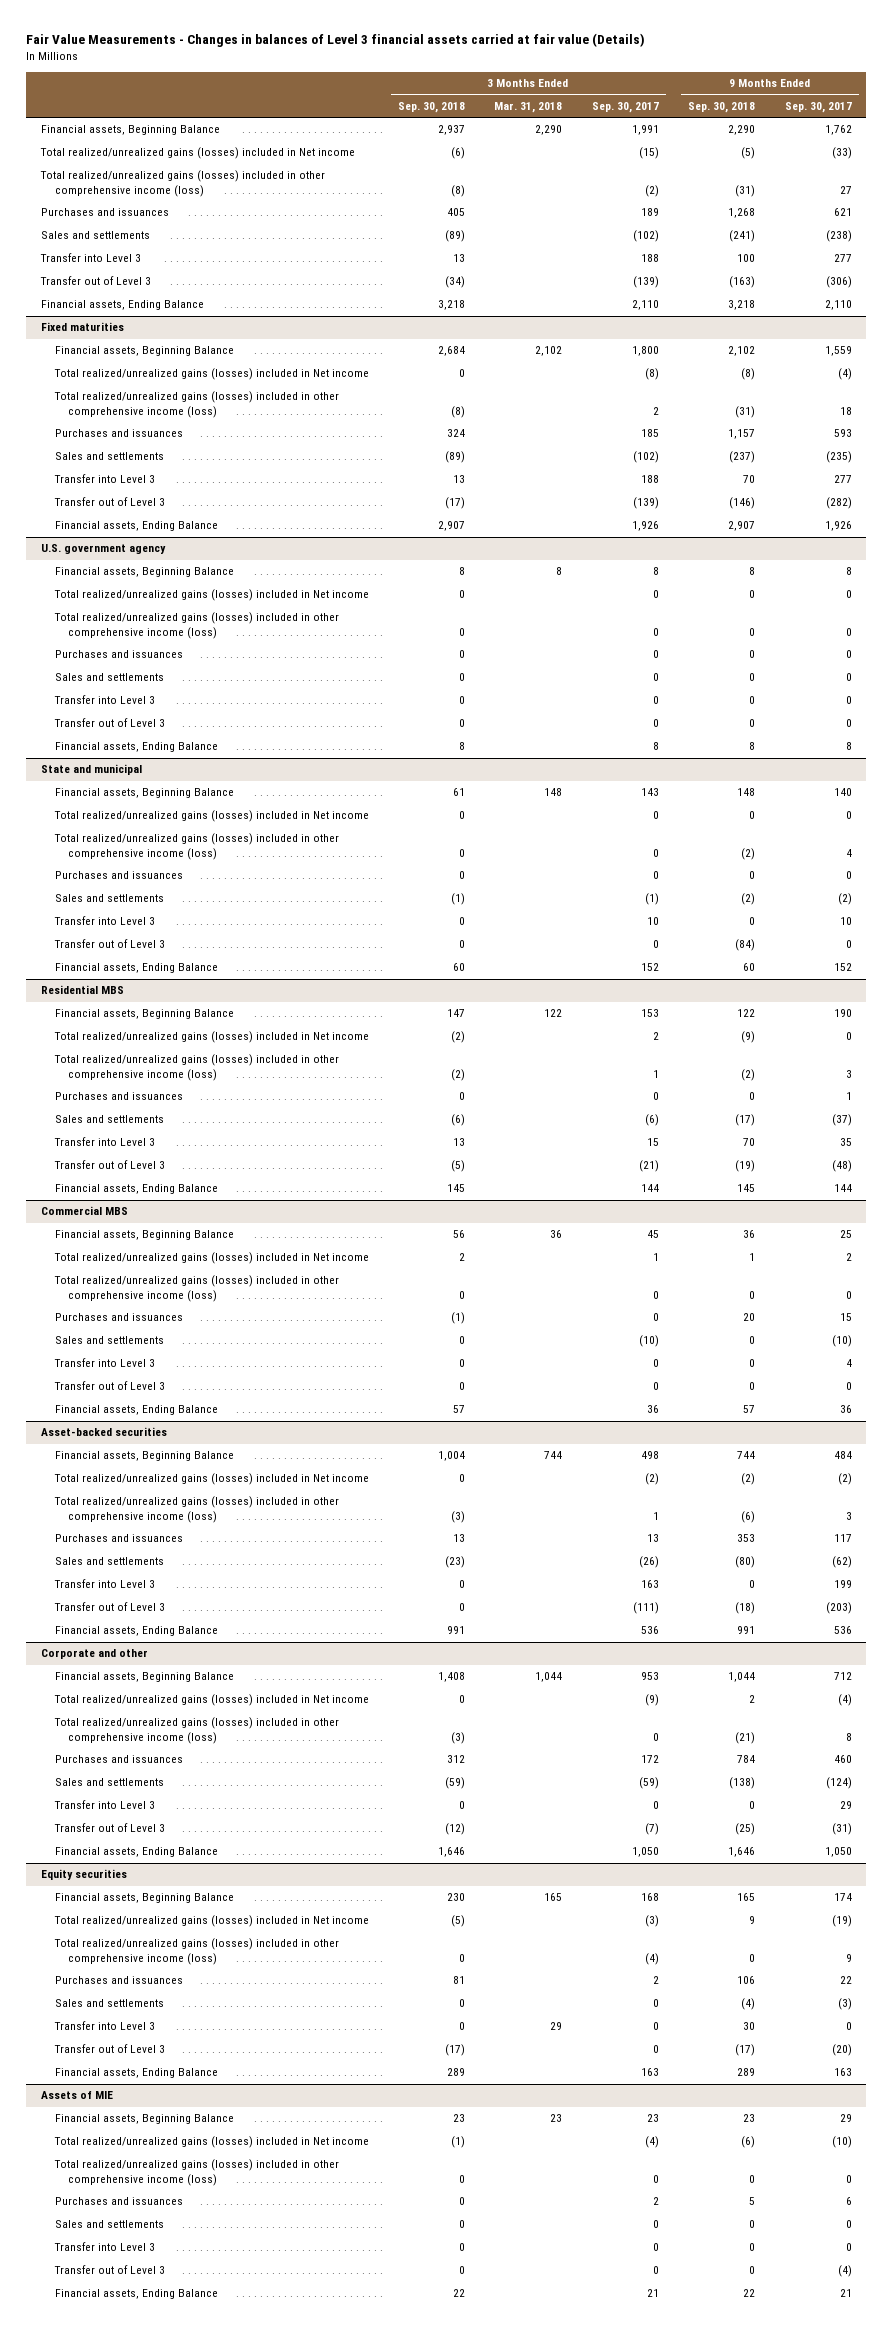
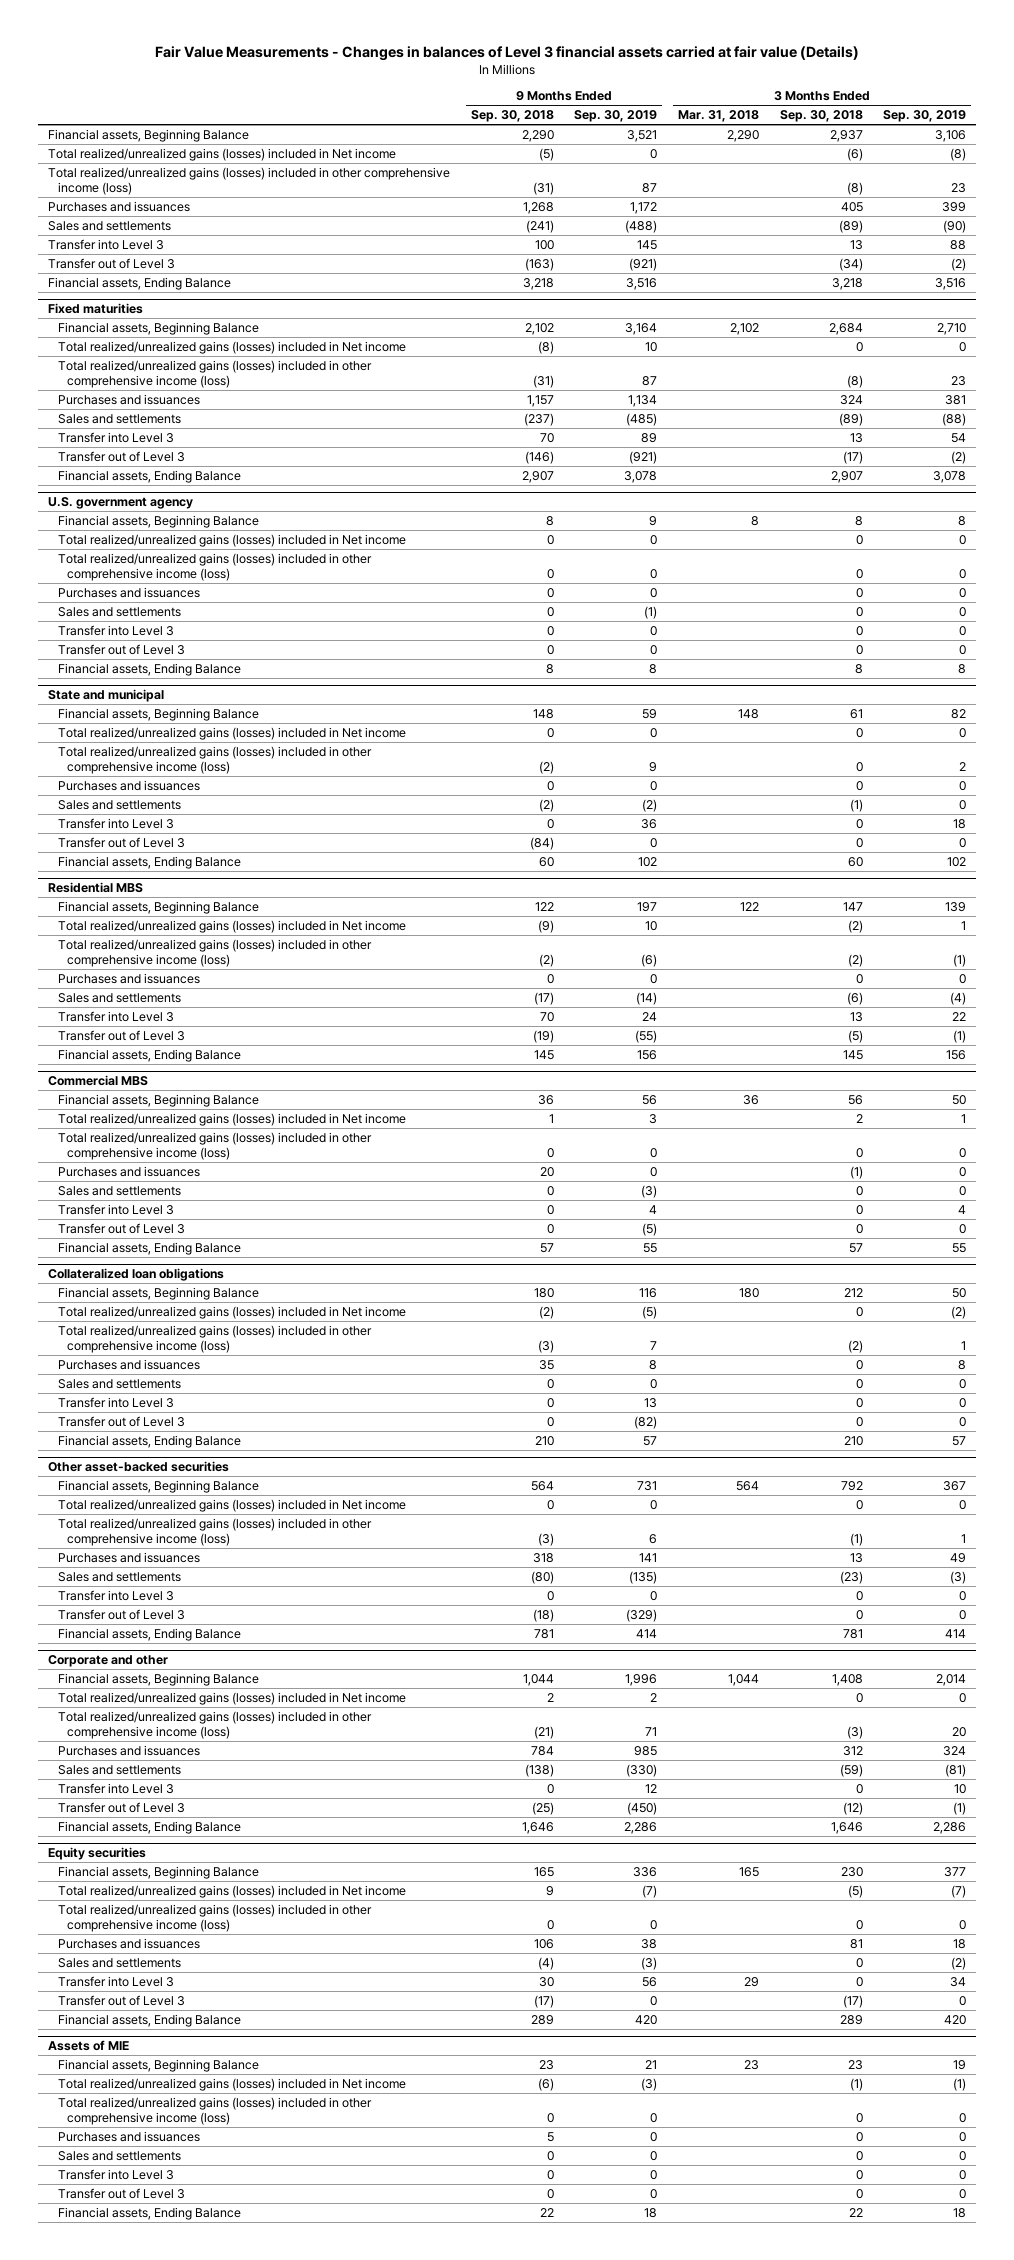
- | 3 Months Ended Sep. 30, 2018 | 3 Months Ended Mar. 31, 2018 | 3 Months Ended Sep. 30, 2017 | 9 Months Ended Sep. 30, 2018 | 9 Months Ended Sep. 30, 2017
+ | 9 Months Ended Sep. 30, 2018 | 9 Months Ended Sep. 30, 2019 | 3 Months Ended Mar. 31, 2018 | 3 Months Ended Sep. 30, 2018 | 3 Months Ended Sep. 30, 2019
- Asset-backed securities
- Financial assets, Beginning Balance | 1,004 | 744 | 498 | 744 | 484
+ Collateralized loan obligations
+ Financial assets, Beginning Balance | 180 | 116 | 180 | 212 | 50
- Total realized/unrealized gains (losses) included in other comprehensive income (loss) | (3) | | 1 | (6) | 3
- Purchases and issuances | 13 | | 13 | 353 | 117
+ Total realized/unrealized gains (losses) included in other comprehensive income (loss) | (3) | 7 | | (2) | 1
+ Purchases and issuances | 35 | 8 | | 0 | 8
+ Sales and settlements | 0 | 0 | | 0 | 0
+ Transfer into Level 3 | 0 | 13 | | 0 | 0
+ Transfer out of Level 3 | 0 | (82) | | 0 | 0
+ Financial assets, Ending Balance | 210 | 57 | | 210 | 57
+ Other asset-backed securities
+ Financial assets, Beginning Balance | 564 | 731 | 564 | 792 | 367
+ Total realized/unrealized gains (losses) included in Net income | 0 | 0 | | 0 | 0
+ Total realized/unrealized gains (losses) included in other comprehensive income (loss) | (3) | 6 | | (1) | 1
+ Purchases and issuances | 318 | 141 | | 13 | 49
- Financial assets, Ending Balance | 991 | | 536 | 991 | 536
+ Financial assets, Ending Balance | 781 | 414 | | 781 | 414

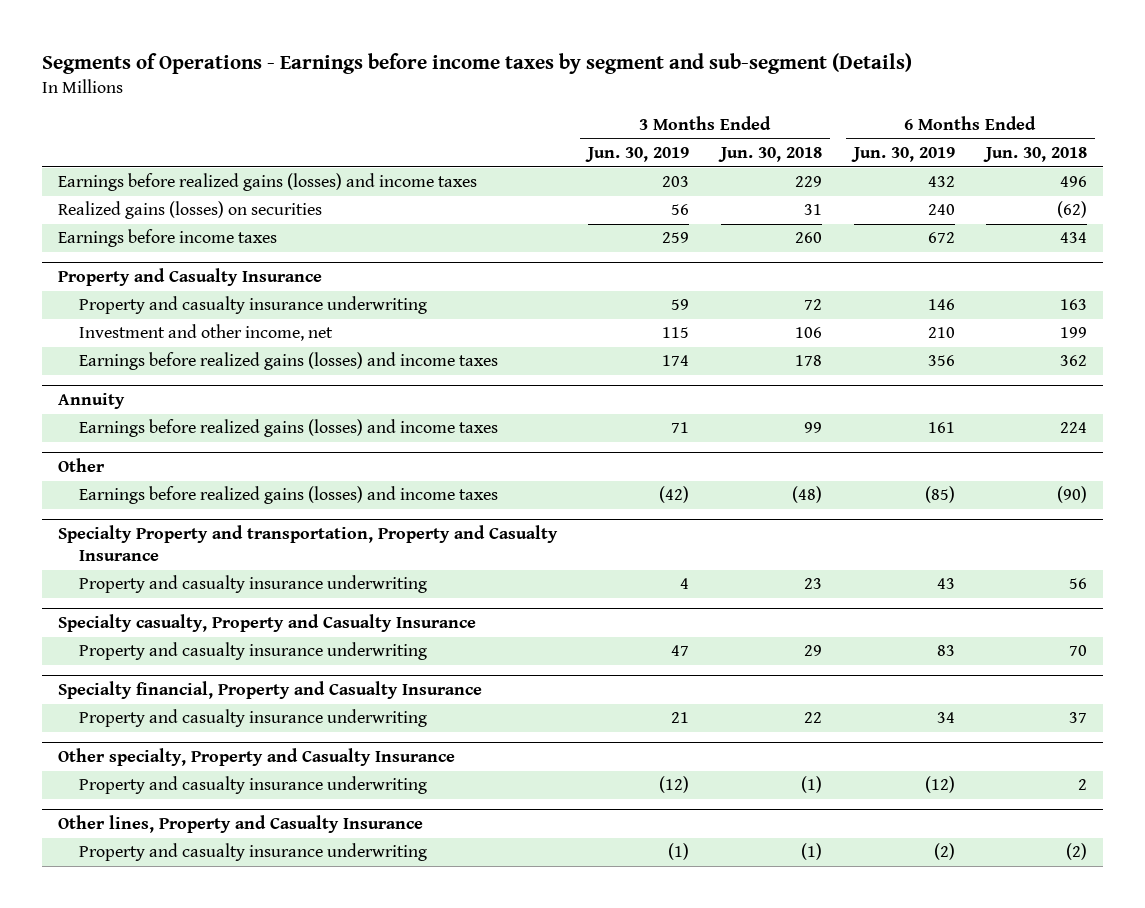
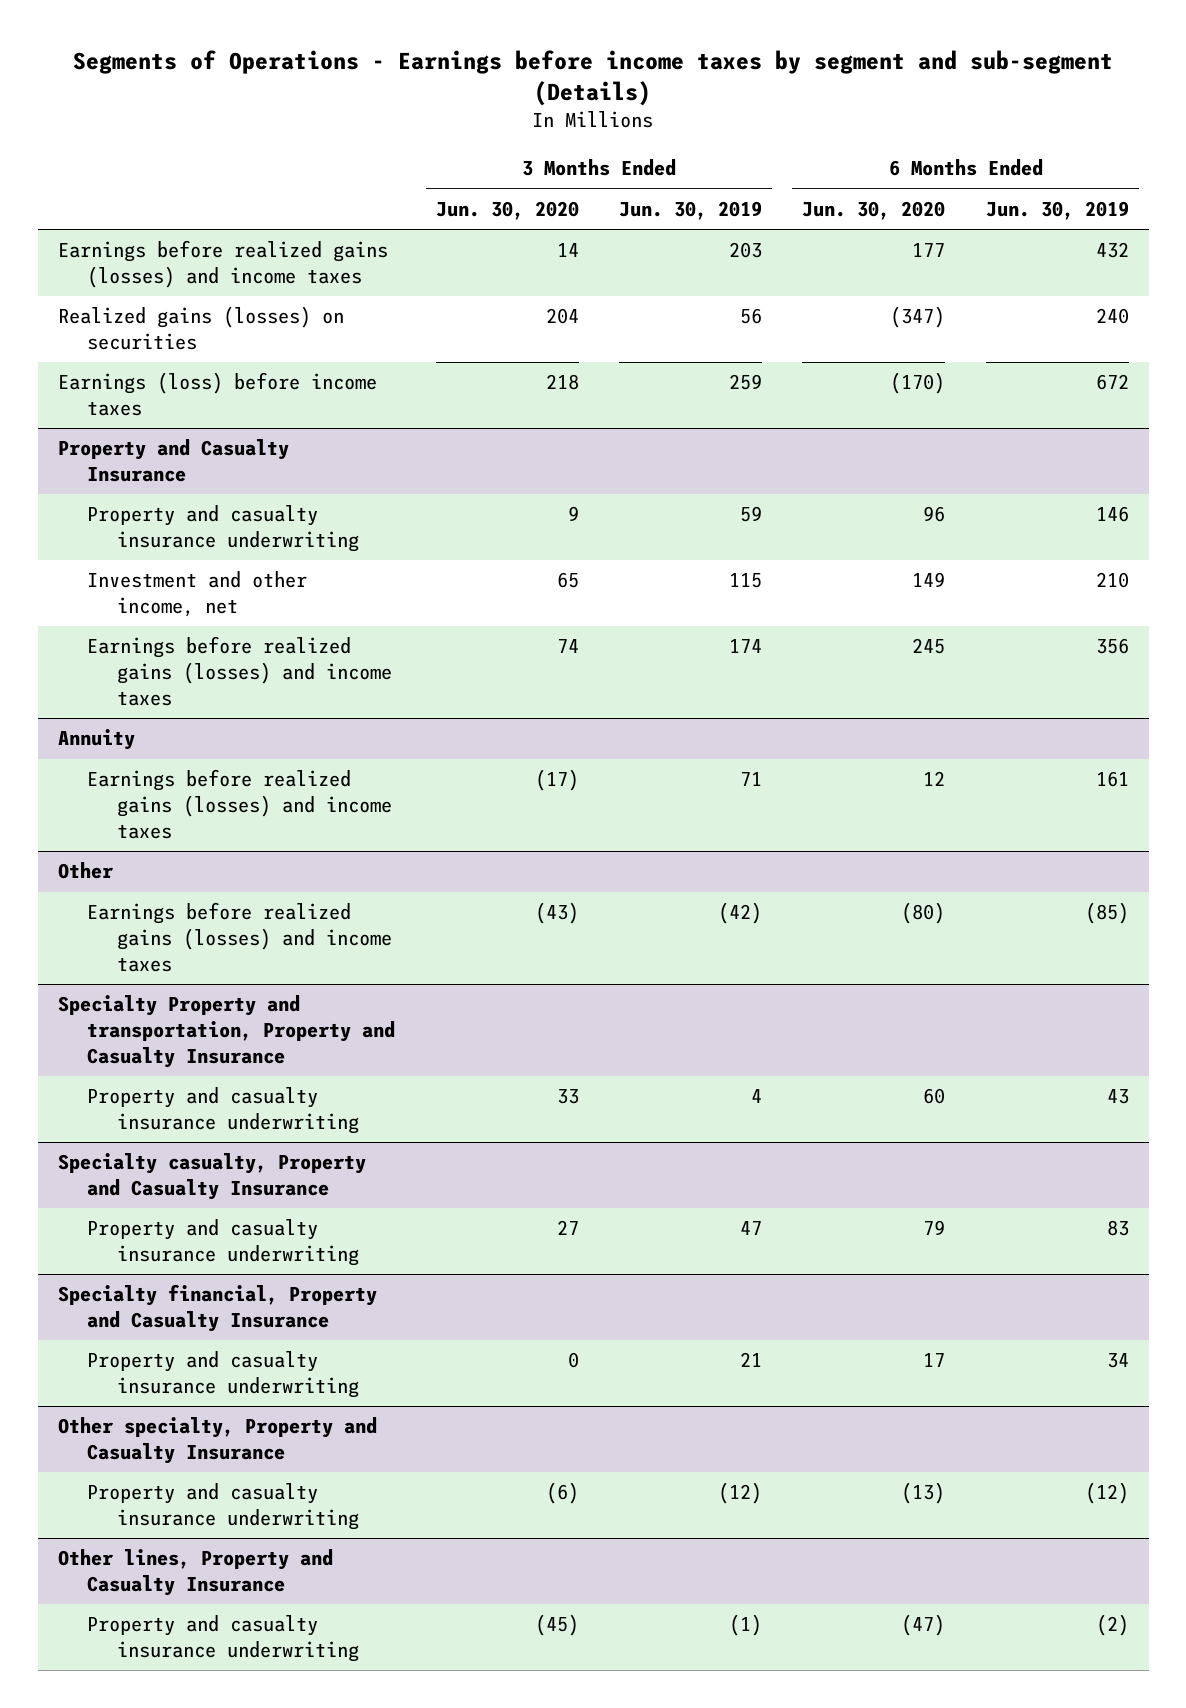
- | 3 Months Ended Jun. 30, 2019 | 3 Months Ended Jun. 30, 2018 | 6 Months Ended Jun. 30, 2019 | 6 Months Ended Jun. 30, 2018
+ | 3 Months Ended Jun. 30, 2020 | 3 Months Ended Jun. 30, 2019 | 6 Months Ended Jun. 30, 2020 | 6 Months Ended Jun. 30, 2019
- Earnings before income taxes | 259 | 260 | 672 | 434
+ Earnings (loss) before income taxes | 218 | 259 | (170) | 672

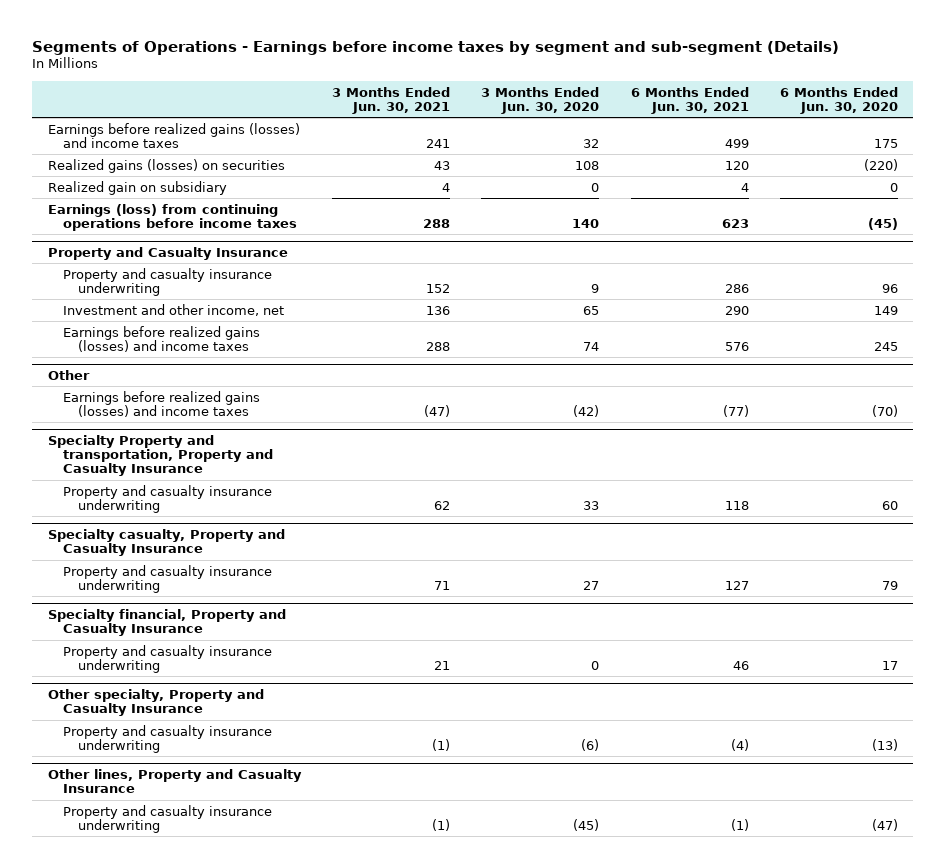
- | 3 Months Ended Jun. 30, 2020 | 3 Months Ended Jun. 30, 2019 | 6 Months Ended Jun. 30, 2020 | 6 Months Ended Jun. 30, 2019
+ | 3 Months Ended Jun. 30, 2021 | 3 Months Ended Jun. 30, 2020 | 6 Months Ended Jun. 30, 2021 | 6 Months Ended Jun. 30, 2020
- Earnings before realized gains (losses) and income taxes | 14 | 203 | 177 | 432
- Realized gains (losses) on securities | 204 | 56 | (347) | 240
- Earnings (loss) before income taxes | 218 | 259 | (170) | 672
+ Earnings before realized gains (losses) and income taxes | 241 | 32 | 499 | 175
+ Realized gains (losses) on securities | 43 | 108 | 120 | (220)
+ Realized gain on subsidiary | 4 | 0 | 4 | 0
+ Earnings (loss) from continuing operations before income taxes | 288 | 140 | 623 | (45)
- Annuity
- Earnings before realized gains (losses) and income taxes | (17) | 71 | 12 | 161
@ Other
- Earnings before realized gains (losses) and income taxes | (43) | (42) | (80) | (85)
+ Earnings before realized gains (losses) and income taxes | (47) | (42) | (77) | (70)

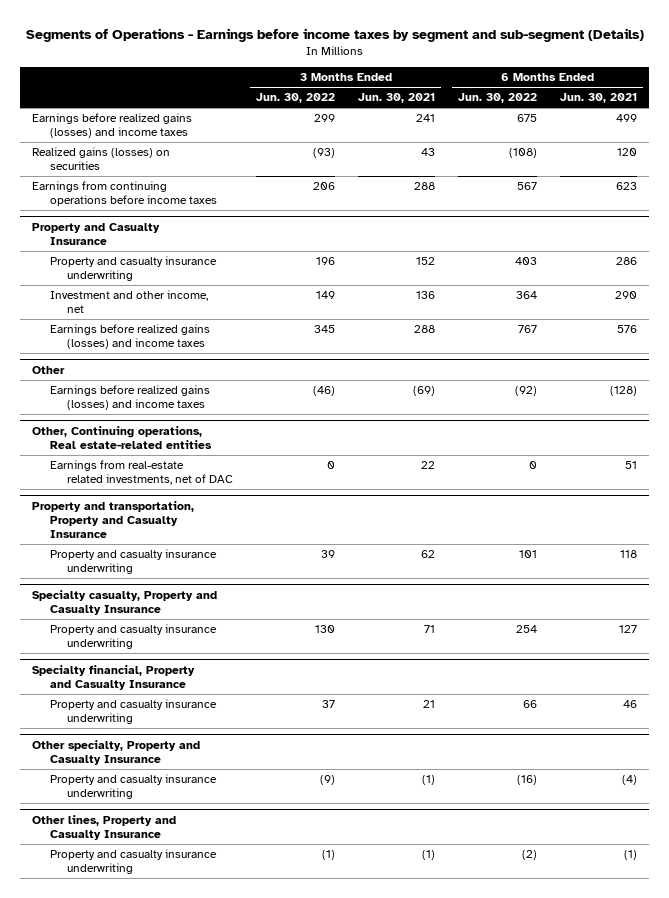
- | 3 Months Ended Jun. 30, 2021 | 3 Months Ended Jun. 30, 2020 | 6 Months Ended Jun. 30, 2021 | 6 Months Ended Jun. 30, 2020
+ | 3 Months Ended Jun. 30, 2022 | 3 Months Ended Jun. 30, 2021 | 6 Months Ended Jun. 30, 2022 | 6 Months Ended Jun. 30, 2021
- Realized gain on subsidiary | 4 | 0 | 4 | 0
- Earnings (loss) from continuing operations before income taxes | 288 | 140 | 623 | (45)
+ Earnings from continuing operations before income taxes | 206 | 288 | 567 | 623
@ Other
- Earnings before realized gains (losses) and income taxes | (47) | (42) | (77) | (70)
- Specialty Property and transportation, Property and Casualty Insurance
@ Other
+ Earnings before realized gains (losses) and income taxes | (46) | (69) | (92) | (128)
+ Other, Continuing operations, Real estate-related entities
+ Earnings from real-estate related investments, net of DAC | 0 | 22 | 0 | 51
+ Property and transportation, Property and Casualty Insurance

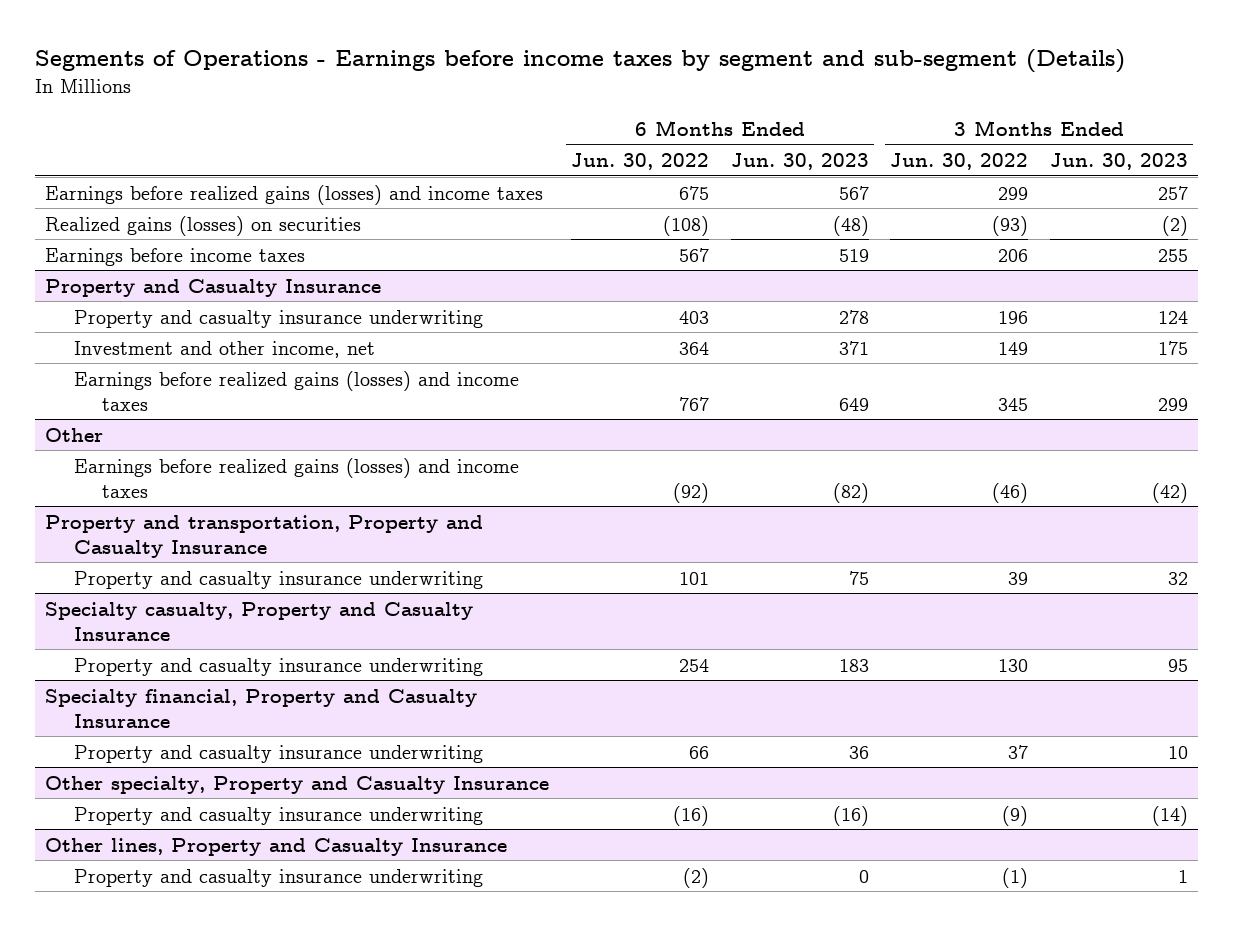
- | 3 Months Ended Jun. 30, 2022 | 3 Months Ended Jun. 30, 2021 | 6 Months Ended Jun. 30, 2022 | 6 Months Ended Jun. 30, 2021
+ | 6 Months Ended Jun. 30, 2022 | 6 Months Ended Jun. 30, 2023 | 3 Months Ended Jun. 30, 2022 | 3 Months Ended Jun. 30, 2023
- Earnings from continuing operations before income taxes | 206 | 288 | 567 | 623
+ Earnings before income taxes | 567 | 519 | 206 | 255
- Other, Continuing operations, Real estate-related entities
- Earnings from real-estate related investments, net of DAC | 0 | 22 | 0 | 51

